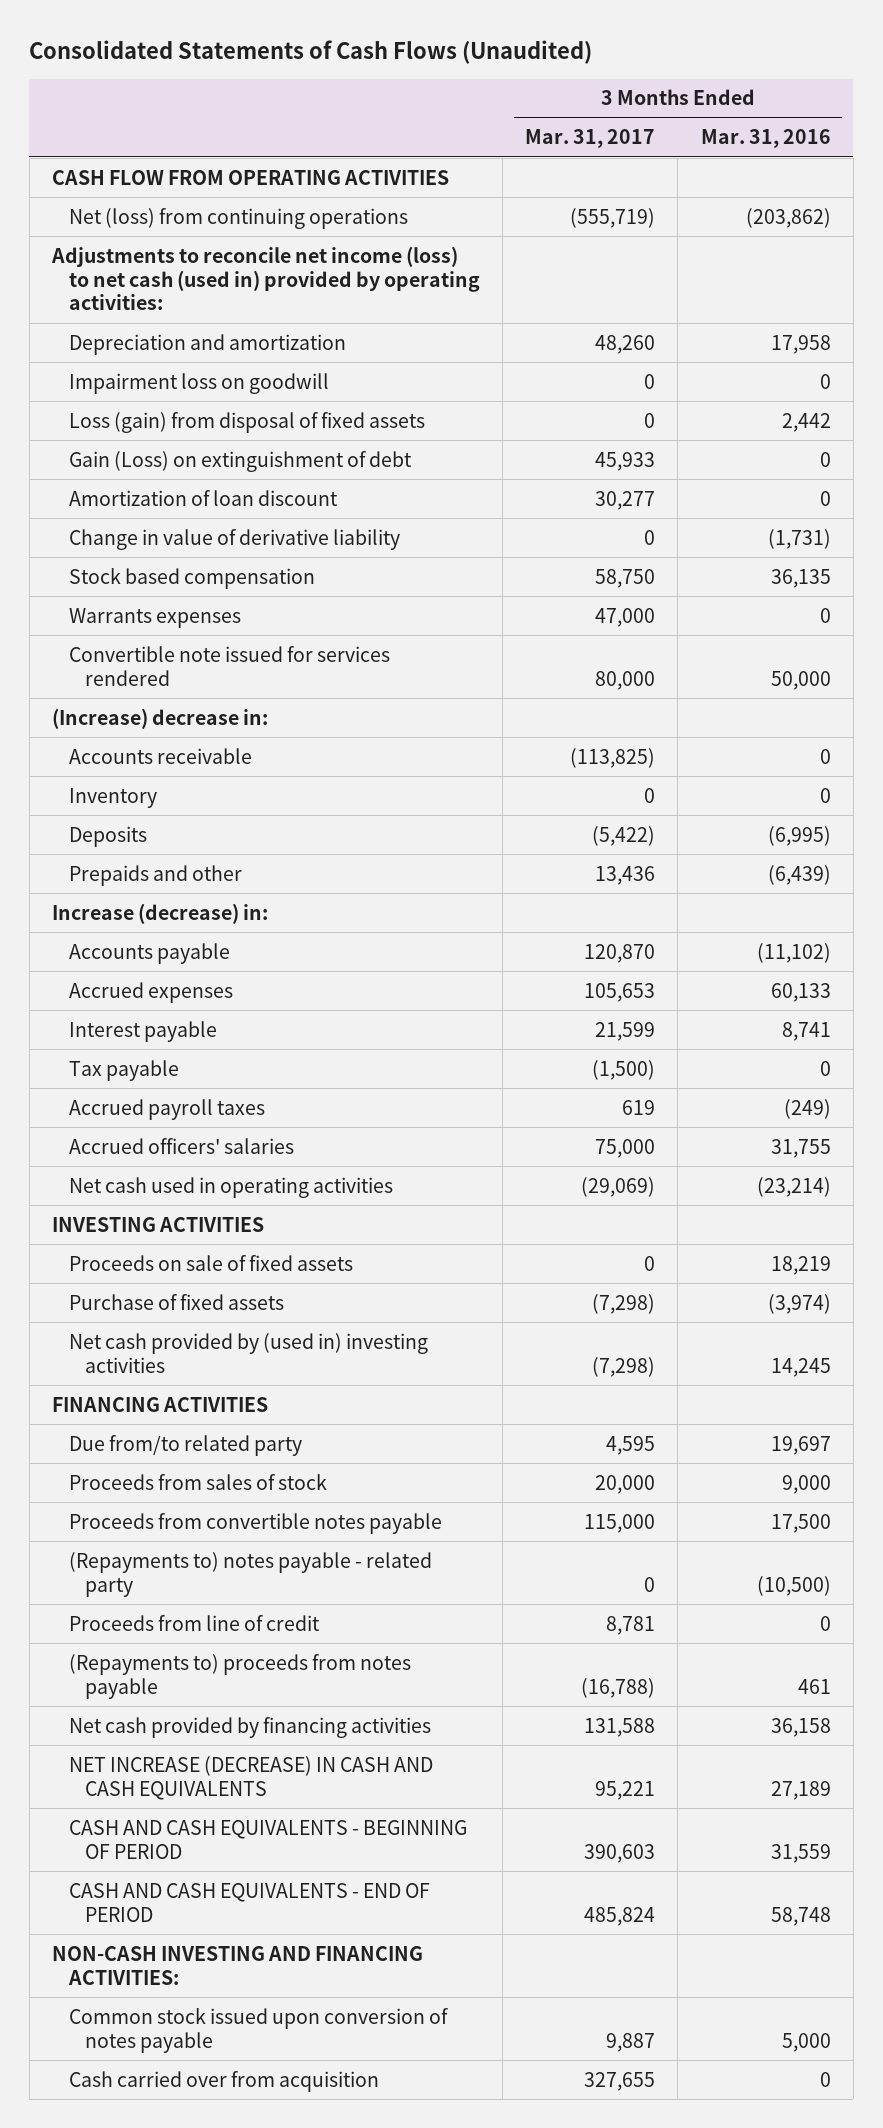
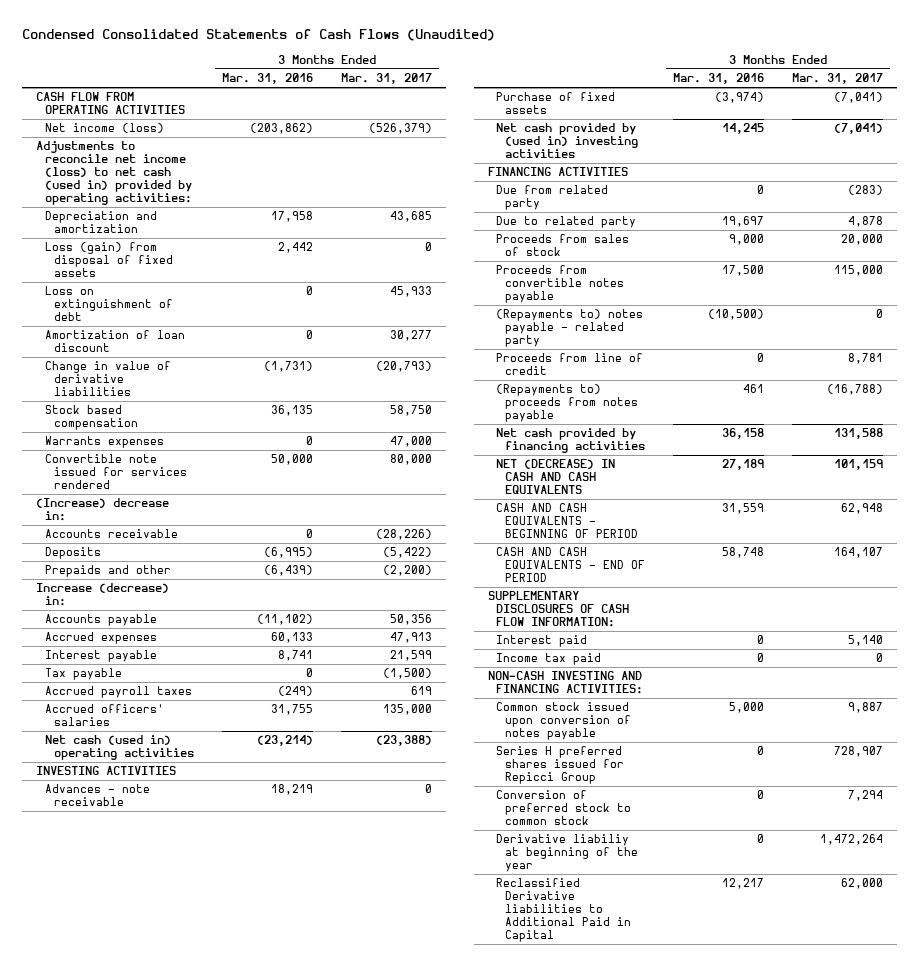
- Consolidated Statements of Cash Flows (Unaudited)
+ Condensed Consolidated Statements of Cash Flows (Unaudited)
- | 3 Months Ended Mar. 31, 2017 | 3 Months Ended Mar. 31, 2016
+ | 3 Months Ended Mar. 31, 2016 | 3 Months Ended Mar. 31, 2017
- Net (loss) from continuing operations | (555,719) | (203,862)
+ Net income (loss) | (203,862) | (526,379)
- Depreciation and amortization | 48,260 | 17,958
- Impairment loss on goodwill | 0 | 0
+ Depreciation and amortization | 17,958 | 43,685
- Gain (Loss) on extinguishment of debt | 45,933 | 0
+ Loss on extinguishment of debt | 0 | 45,933
- Change in value of derivative liability | 0 | (1,731)
+ Change in value of derivative liabilities | (1,731) | (20,793)
- Accounts receivable | (113,825) | 0
- Inventory | 0 | 0
+ Accounts receivable | 0 | (28,226)
- Prepaids and other | 13,436 | (6,439)
+ Prepaids and other | (6,439) | (2,200)
- Accounts payable | 120,870 | (11,102)
- Accrued expenses | 105,653 | 60,133
+ Accounts payable | (11,102) | 50,356
+ Accrued expenses | 60,133 | 47,913
- Accrued officers' salaries | 75,000 | 31,755
- Net cash used in operating activities | (29,069) | (23,214)
+ Accrued officers' salaries | 31,755 | 135,000
+ Net cash (used in) operating activities | (23,214) | (23,388)
- Proceeds on sale of fixed assets | 0 | 18,219
- Purchase of fixed assets | (7,298) | (3,974)
- Net cash provided by (used in) investing activities | (7,298) | 14,245
+ Advances - note receivable | 18,219 | 0
+ Purchase of fixed assets | (3,974) | (7,041)
+ Net cash provided by (used in) investing activities | 14,245 | (7,041)
- Due from/to related party | 4,595 | 19,697
+ Due from related party | 0 | (283)
+ Due to related party | 19,697 | 4,878
- NET INCREASE (DECREASE) IN CASH AND CASH EQUIVALENTS | 95,221 | 27,189
- CASH AND CASH EQUIVALENTS - BEGINNING OF PERIOD | 390,603 | 31,559
- CASH AND CASH EQUIVALENTS - END OF PERIOD | 485,824 | 58,748
+ NET (DECREASE) IN CASH AND CASH EQUIVALENTS | 27,189 | 101,159
+ CASH AND CASH EQUIVALENTS - BEGINNING OF PERIOD | 31,559 | 62,948
+ CASH AND CASH EQUIVALENTS - END OF PERIOD | 58,748 | 164,107
+ SUPPLEMENTARY DISCLOSURES OF CASH FLOW INFORMATION:
+ Interest paid | 0 | 5,140
+ Income tax paid | 0 | 0
- Cash carried over from acquisition | 327,655 | 0
+ Series H preferred shares issued for Repicci Group | 0 | 728,907
+ Conversion of preferred stock to common stock | 0 | 7,294
+ Derivative liabiliy at beginning of the year | 0 | 1,472,264
+ Reclassified Derivative liabilities to Additional Paid in Capital | 12,217 | 62,000

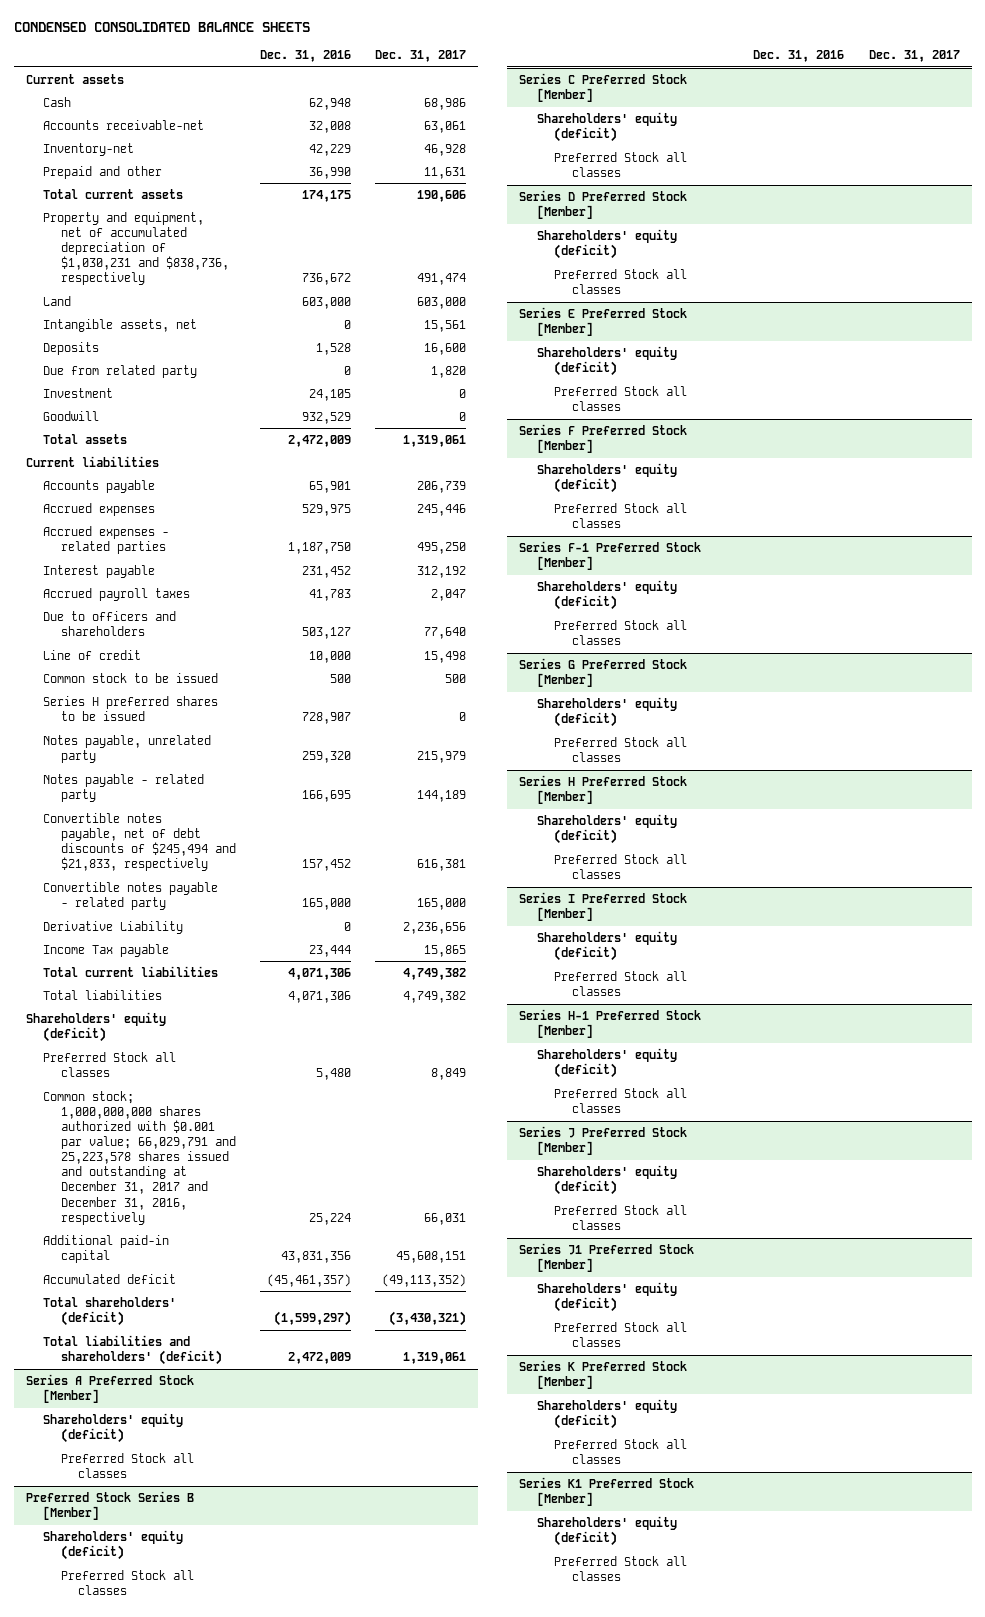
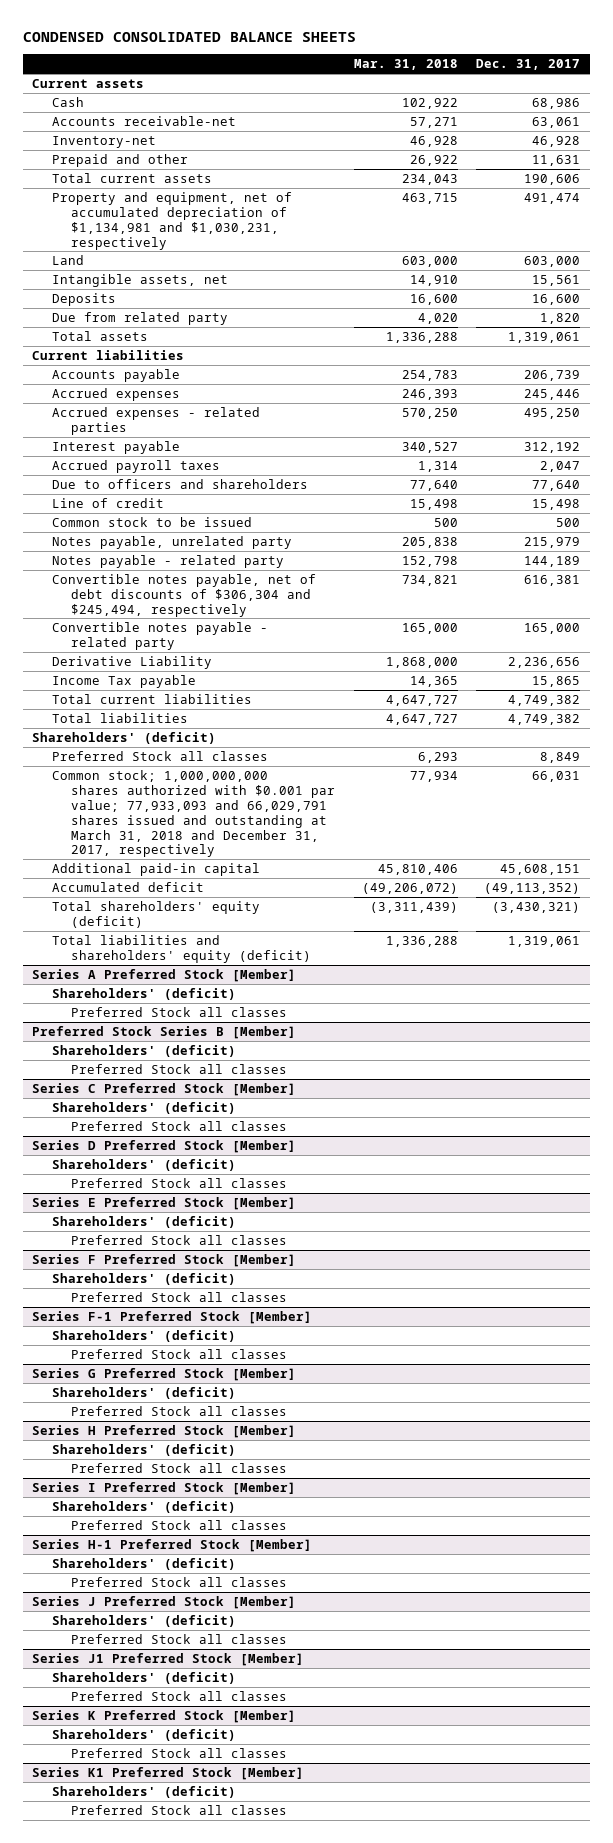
- | Dec. 31, 2016 | Dec. 31, 2017
+ | Mar. 31, 2018 | Dec. 31, 2017
- Property and equipment, net of accumulated depreciation of $1,030,231 and $838,736, respectively | 736,672 | 491,474
+ Property and equipment, net of accumulated depreciation of $1,134,981 and $1,030,231, respectively | 463,715 | 491,474
- Investment | 24,105 | 0
- Goodwill | 932,529 | 0
- Series H preferred shares to be issued | 728,907 | 0
- Convertible notes payable, net of debt discounts of $245,494 and $21,833, respectively | 157,452 | 616,381
+ Convertible notes payable, net of debt discounts of $306,304 and $245,494, respectively | 734,821 | 616,381
- Shareholders' equity (deficit)
+ Shareholders' (deficit)
- Common stock; 1,000,000,000 shares authorized with $0.001 par value; 66,029,791 and 25,223,578 shares issued and outstanding at December 31, 2017 and December 31, 2016, respectively | 25,224 | 66,031
+ Common stock; 1,000,000,000 shares authorized with $0.001 par value; 77,933,093 and 66,029,791 shares issued and outstanding at March 31, 2018 and December 31, 2017, respectively | 77,934 | 66,031
- Total shareholders' (deficit) | (1,599,297) | (3,430,321)
- Total liabilities and shareholders' (deficit) | 2,472,009 | 1,319,061
+ Total shareholders' equity (deficit) | (3,311,439) | (3,430,321)
+ Total liabilities and shareholders' equity (deficit) | 1,336,288 | 1,319,061
@ Series A Preferred Stock [Member]
- Shareholders' equity (deficit)
+ Shareholders' (deficit)
@ Preferred Stock Series B [Member]
- Shareholders' equity (deficit)
+ Shareholders' (deficit)
@ Series C Preferred Stock [Member]
- Shareholders' equity (deficit)
+ Shareholders' (deficit)
@ Series D Preferred Stock [Member]
- Shareholders' equity (deficit)
+ Shareholders' (deficit)
@ Series E Preferred Stock [Member]
- Shareholders' equity (deficit)
+ Shareholders' (deficit)
@ Series F Preferred Stock [Member]
- Shareholders' equity (deficit)
+ Shareholders' (deficit)
@ Series F-1 Preferred Stock [Member]
- Shareholders' equity (deficit)
+ Shareholders' (deficit)
@ Series G Preferred Stock [Member]
- Shareholders' equity (deficit)
+ Shareholders' (deficit)
@ Series H Preferred Stock [Member]
- Shareholders' equity (deficit)
+ Shareholders' (deficit)
@ Series I Preferred Stock [Member]
- Shareholders' equity (deficit)
+ Shareholders' (deficit)
@ Series H-1 Preferred Stock [Member]
- Shareholders' equity (deficit)
+ Shareholders' (deficit)
@ Series J Preferred Stock [Member]
- Shareholders' equity (deficit)
+ Shareholders' (deficit)
@ Series J1 Preferred Stock [Member]
- Shareholders' equity (deficit)
+ Shareholders' (deficit)
@ Series K Preferred Stock [Member]
- Shareholders' equity (deficit)
+ Shareholders' (deficit)
@ Series K1 Preferred Stock [Member]
- Shareholders' equity (deficit)
+ Shareholders' (deficit)

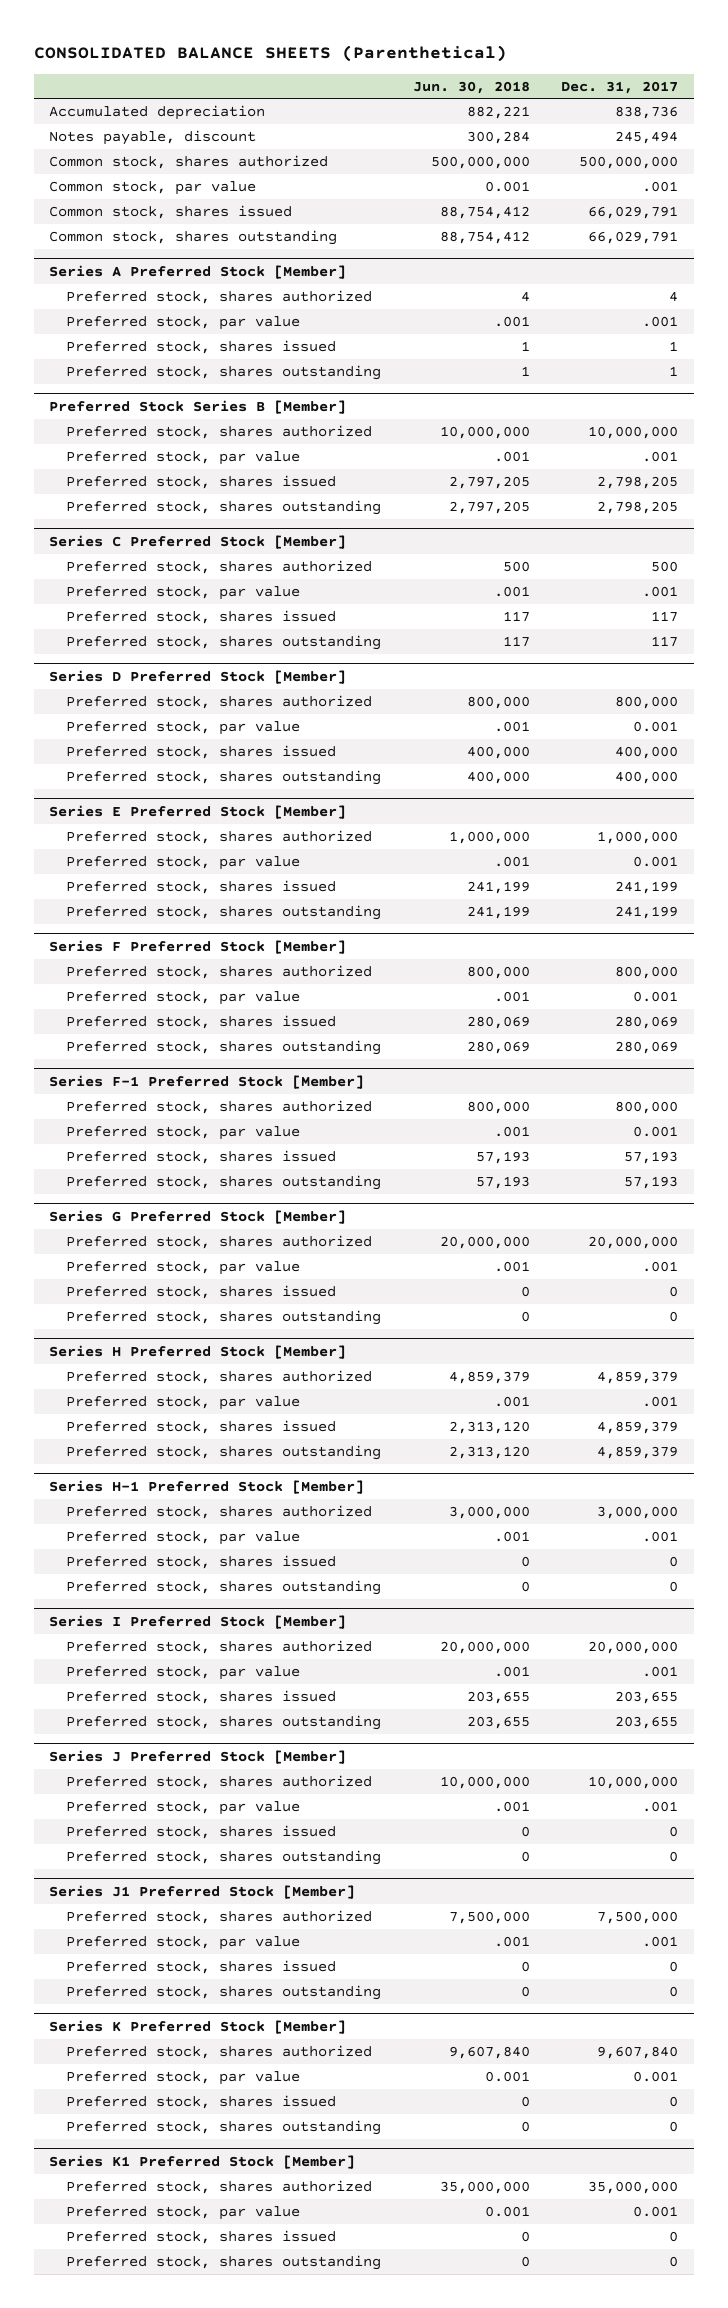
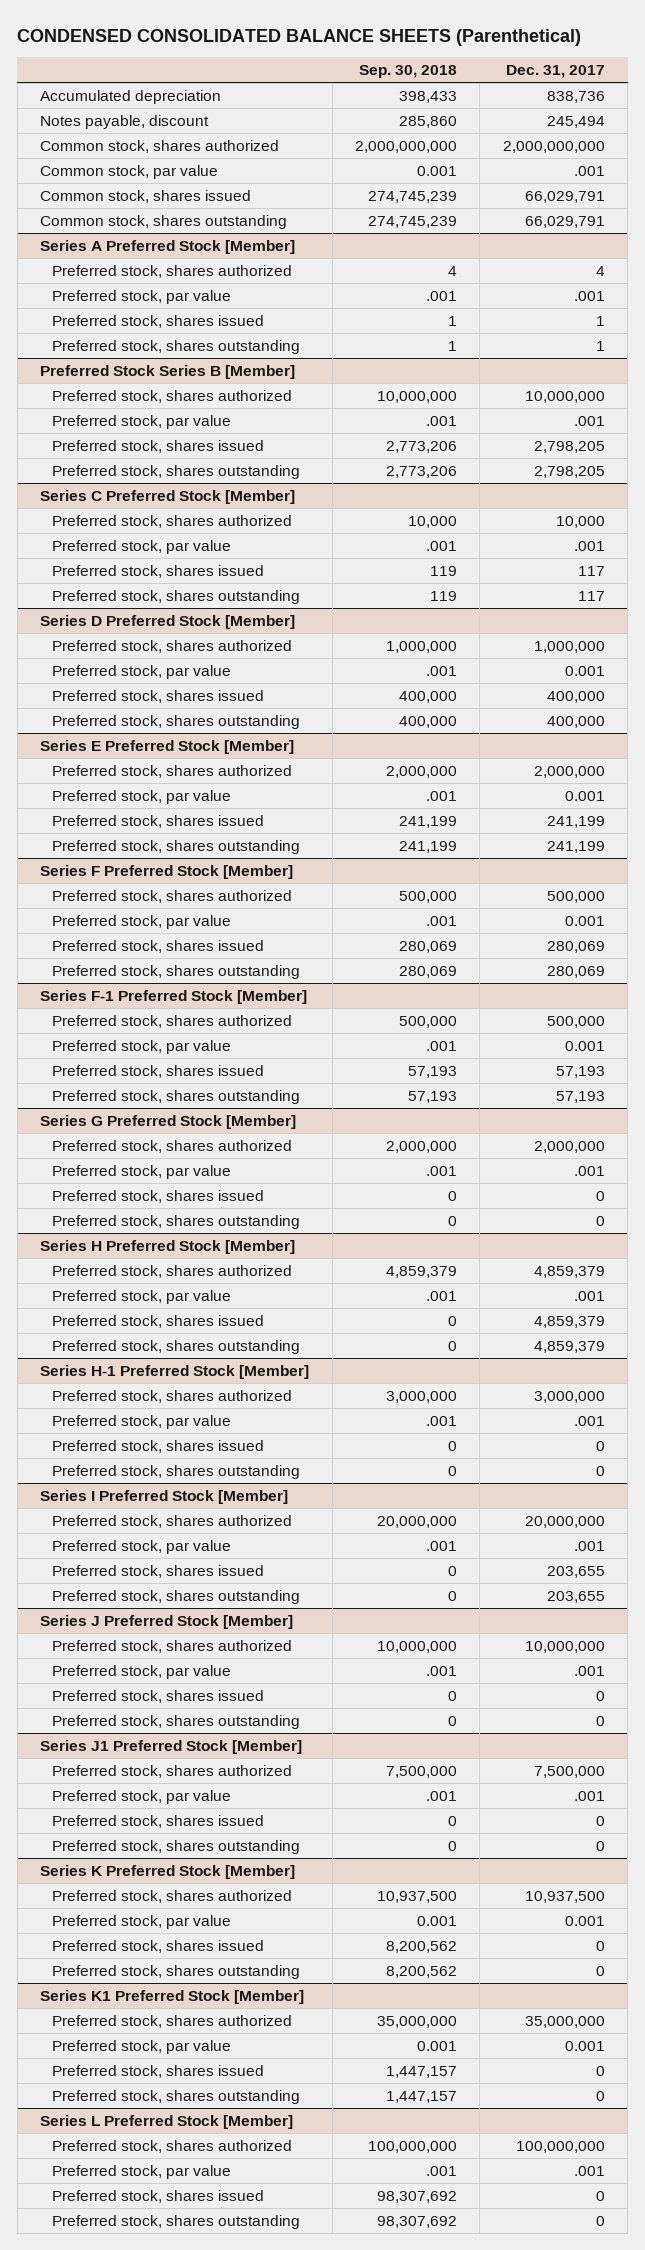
- CONSOLIDATED BALANCE SHEETS (Parenthetical)
+ CONDENSED CONSOLIDATED BALANCE SHEETS (Parenthetical)
- | Jun. 30, 2018 | Dec. 31, 2017
+ | Sep. 30, 2018 | Dec. 31, 2017
- Common stock, shares authorized | 500,000,000 | 500,000,000
+ Common stock, shares authorized | 2,000,000,000 | 2,000,000,000
@ Series C Preferred Stock [Member]
- Preferred stock, shares authorized | 500 | 500
+ Preferred stock, shares authorized | 10,000 | 10,000
@ Series D Preferred Stock [Member]
- Preferred stock, shares authorized | 800,000 | 800,000
+ Preferred stock, shares authorized | 1,000,000 | 1,000,000
@ Series E Preferred Stock [Member]
- Preferred stock, shares authorized | 1,000,000 | 1,000,000
+ Preferred stock, shares authorized | 2,000,000 | 2,000,000
@ Series F Preferred Stock [Member]
- Preferred stock, shares authorized | 800,000 | 800,000
+ Preferred stock, shares authorized | 500,000 | 500,000
@ Series F-1 Preferred Stock [Member]
- Preferred stock, shares authorized | 800,000 | 800,000
+ Preferred stock, shares authorized | 500,000 | 500,000
@ Series G Preferred Stock [Member]
- Preferred stock, shares authorized | 20,000,000 | 20,000,000
+ Preferred stock, shares authorized | 2,000,000 | 2,000,000
@ Series K Preferred Stock [Member]
- Preferred stock, shares authorized | 9,607,840 | 9,607,840
+ Preferred stock, shares authorized | 10,937,500 | 10,937,500
+ Series L Preferred Stock [Member]
+ Preferred stock, shares authorized | 100,000,000 | 100,000,000
+ Preferred stock, par value | .001 | .001
+ Preferred stock, shares issued | 98,307,692 | 0
+ Preferred stock, shares outstanding | 98,307,692 | 0

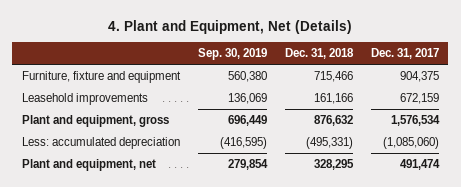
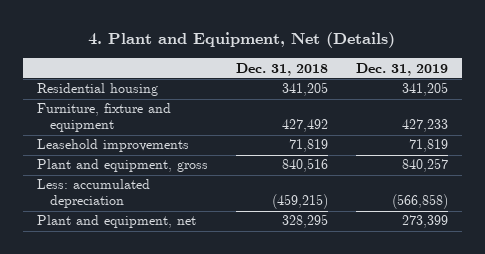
- | Sep. 30, 2019 | Dec. 31, 2018 | Dec. 31, 2017
+ | Dec. 31, 2018 | Dec. 31, 2019
- Furniture, fixture and equipment | 560,380 | 715,466 | 904,375
- Leasehold improvements | 136,069 | 161,166 | 672,159
- Plant and equipment, gross | 696,449 | 876,632 | 1,576,534
- Less: accumulated depreciation | (416,595) | (495,331) | (1,085,060)
+ Residential housing | 341,205 | 341,205
+ Furniture, fixture and equipment | 427,492 | 427,233
+ Leasehold improvements | 71,819 | 71,819
+ Plant and equipment, gross | 840,516 | 840,257
+ Less: accumulated depreciation | (459,215) | (566,858)

